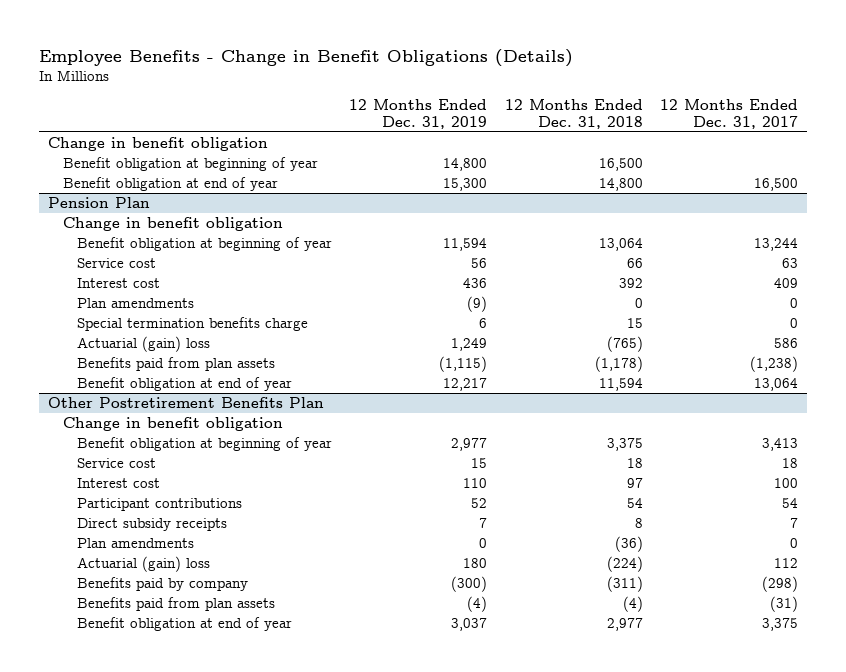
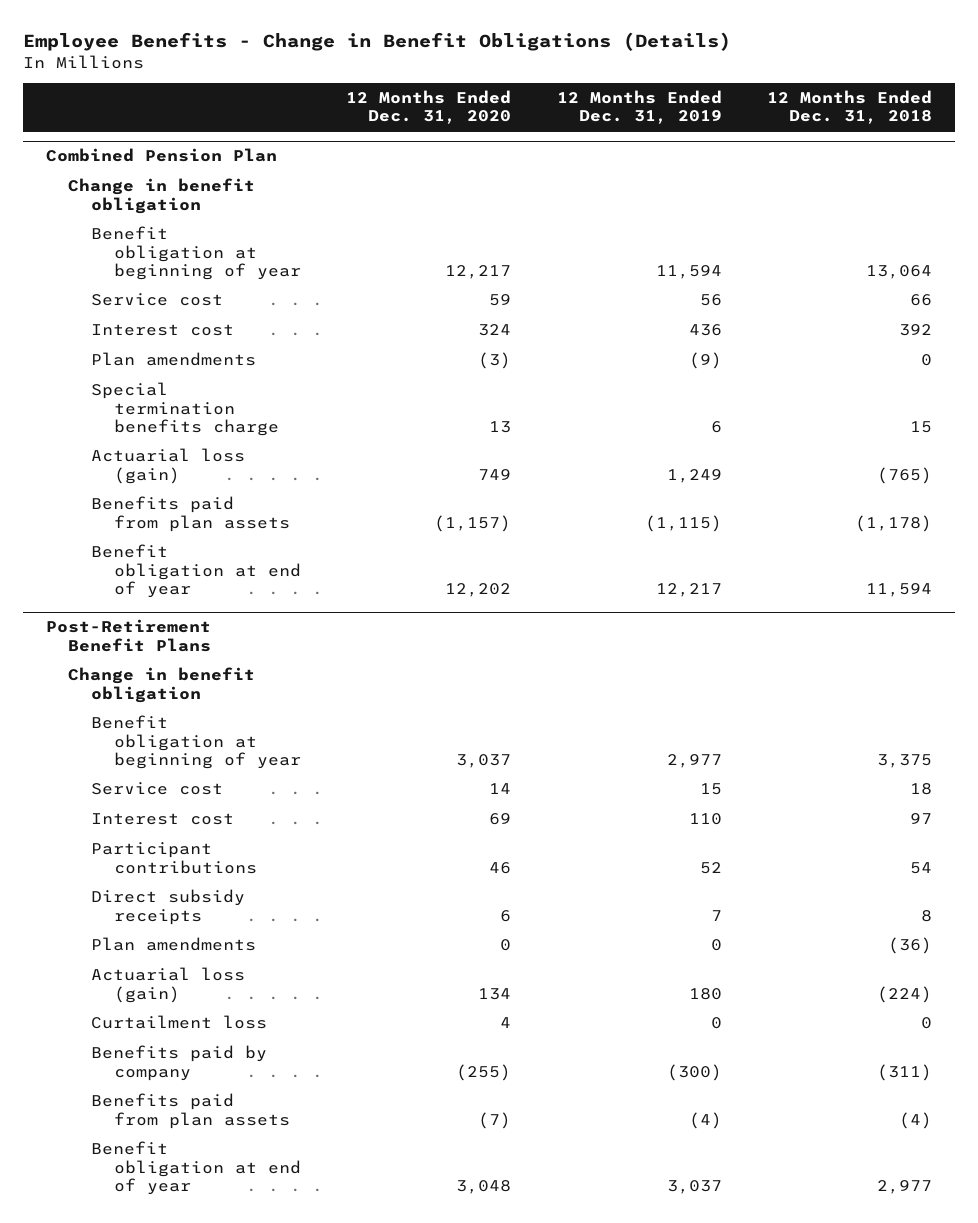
- | 12 Months Ended Dec. 31, 2019 | 12 Months Ended Dec. 31, 2018 | 12 Months Ended Dec. 31, 2017
+ | 12 Months Ended Dec. 31, 2020 | 12 Months Ended Dec. 31, 2019 | 12 Months Ended Dec. 31, 2018
- Change in benefit obligation
- Benefit obligation at beginning of year | 14,800 | 16,500 |
- Benefit obligation at end of year | 15,300 | 14,800 | 16,500
- Pension Plan
+ Combined Pension Plan
- Actuarial (gain) loss | 1,249 | (765) | 586
+ Actuarial loss (gain) | 749 | 1,249 | (765)
- Other Postretirement Benefits Plan
+ Post-Retirement Benefit Plans
- Actuarial (gain) loss | 180 | (224) | 112
+ Actuarial loss (gain) | 134 | 180 | (224)
+ Curtailment loss | 4 | 0 | 0

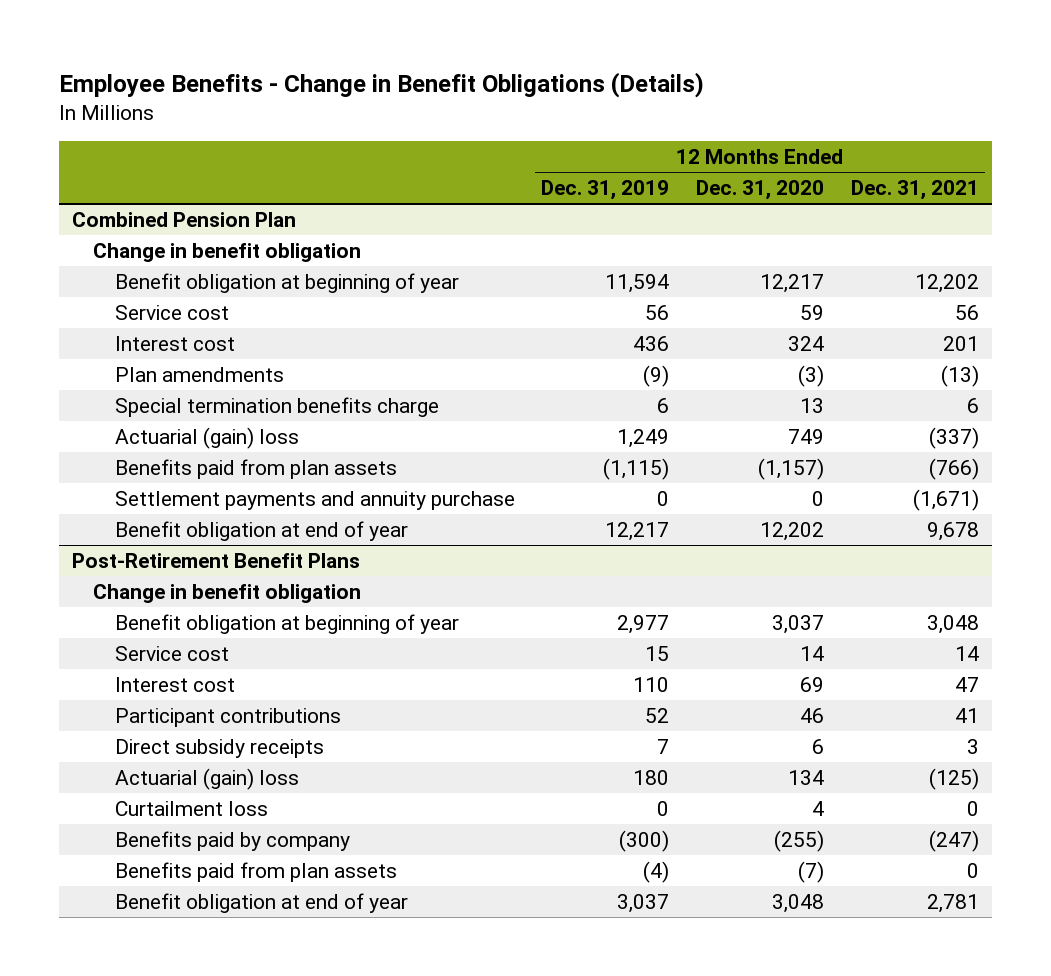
- | 12 Months Ended Dec. 31, 2020 | 12 Months Ended Dec. 31, 2019 | 12 Months Ended Dec. 31, 2018
+ | 12 Months Ended Dec. 31, 2019 | 12 Months Ended Dec. 31, 2020 | 12 Months Ended Dec. 31, 2021
@ Combined Pension Plan
- Actuarial loss (gain) | 749 | 1,249 | (765)
+ Actuarial (gain) loss | 1,249 | 749 | (337)
+ Settlement payments and annuity purchase | 0 | 0 | (1,671)
@ Post-Retirement Benefit Plans
- Plan amendments | 0 | 0 | (36)
- Actuarial loss (gain) | 134 | 180 | (224)
+ Actuarial (gain) loss | 180 | 134 | (125)

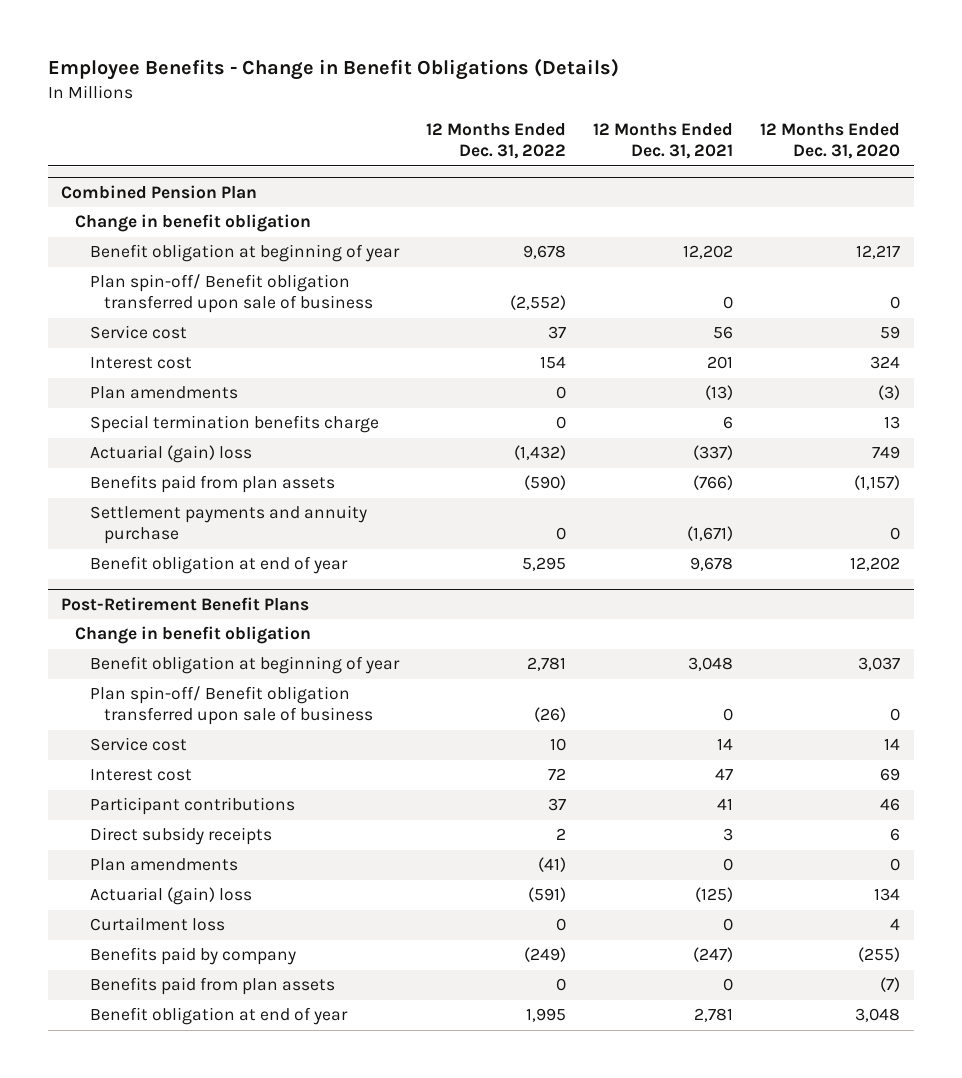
- | 12 Months Ended Dec. 31, 2019 | 12 Months Ended Dec. 31, 2020 | 12 Months Ended Dec. 31, 2021
+ | 12 Months Ended Dec. 31, 2022 | 12 Months Ended Dec. 31, 2021 | 12 Months Ended Dec. 31, 2020
@ Combined Pension Plan
+ Plan spin-off/ Benefit obligation transferred upon sale of business | (2,552) | 0 | 0
@ Post-Retirement Benefit Plans
+ Plan spin-off/ Benefit obligation transferred upon sale of business | (26) | 0 | 0
+ Plan amendments | (41) | 0 | 0

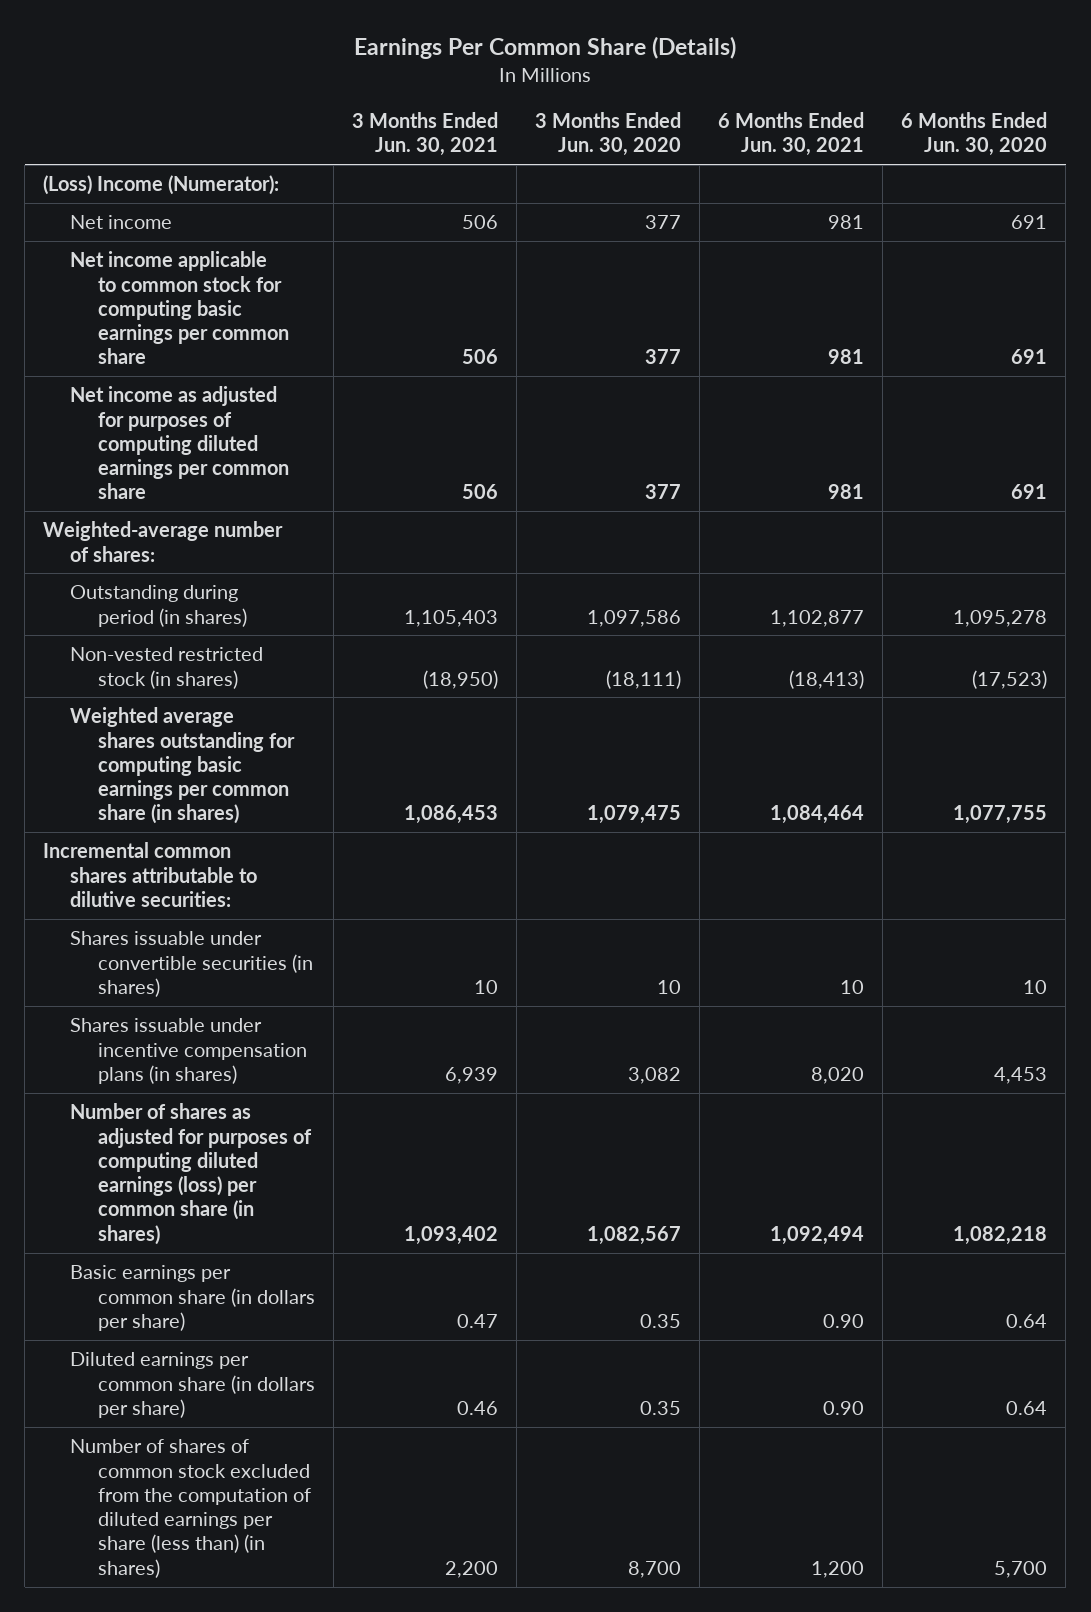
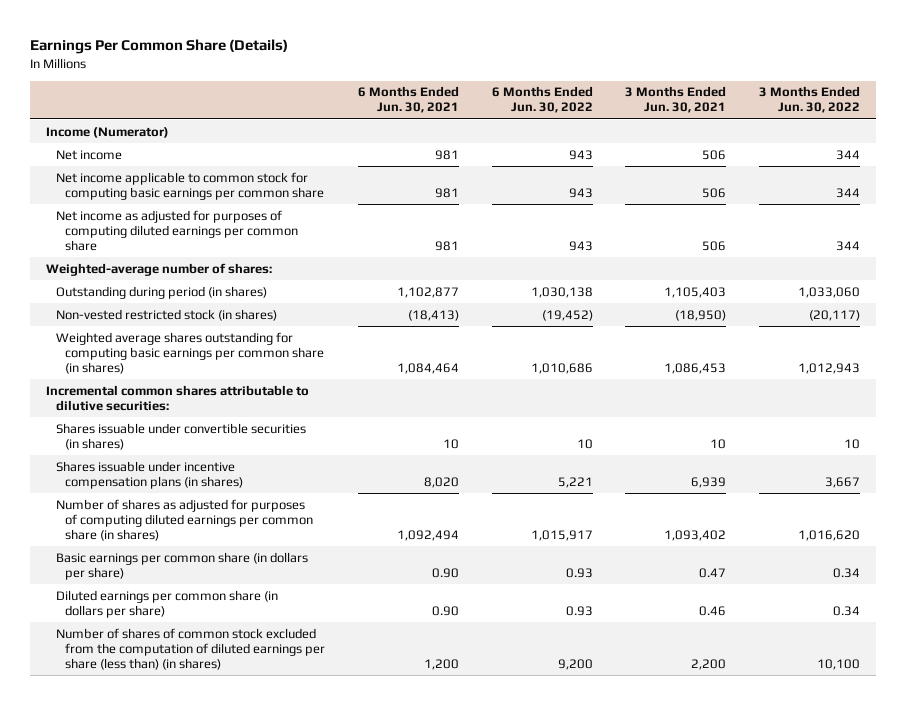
- | 3 Months Ended Jun. 30, 2021 | 3 Months Ended Jun. 30, 2020 | 6 Months Ended Jun. 30, 2021 | 6 Months Ended Jun. 30, 2020
+ | 6 Months Ended Jun. 30, 2021 | 6 Months Ended Jun. 30, 2022 | 3 Months Ended Jun. 30, 2021 | 3 Months Ended Jun. 30, 2022
- (Loss) Income (Numerator):
+ Income (Numerator)
- Number of shares as adjusted for purposes of computing diluted earnings (loss) per common share (in shares) | 1,093,402 | 1,082,567 | 1,092,494 | 1,082,218
+ Number of shares as adjusted for purposes of computing diluted earnings per common share (in shares) | 1,092,494 | 1,015,917 | 1,093,402 | 1,016,620

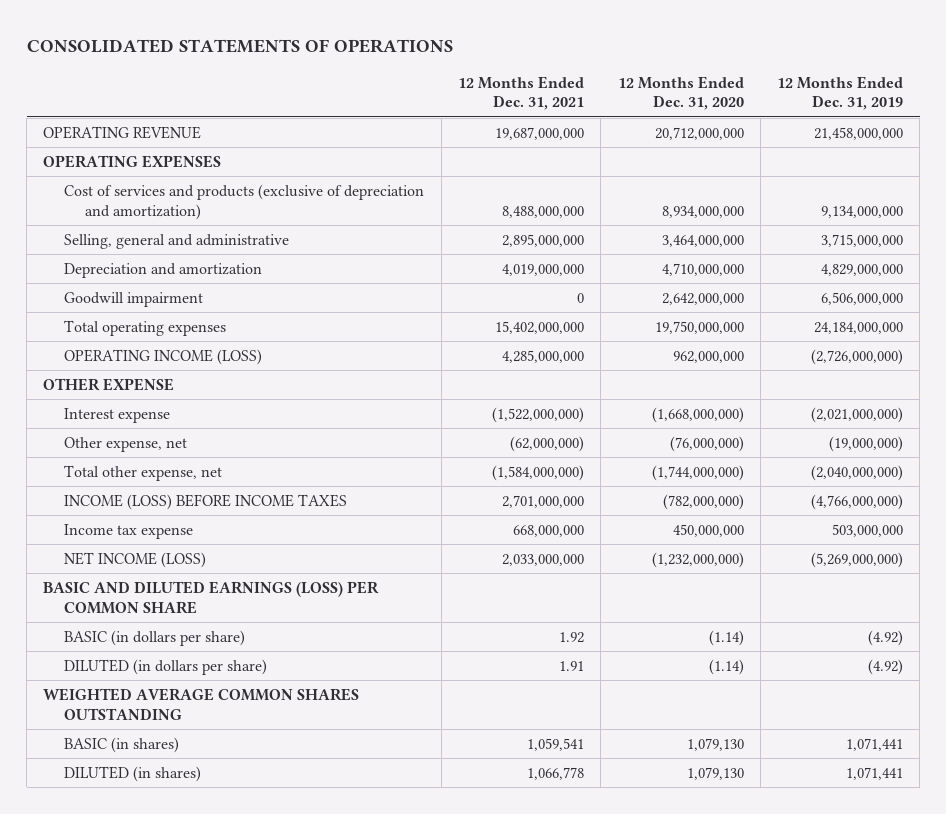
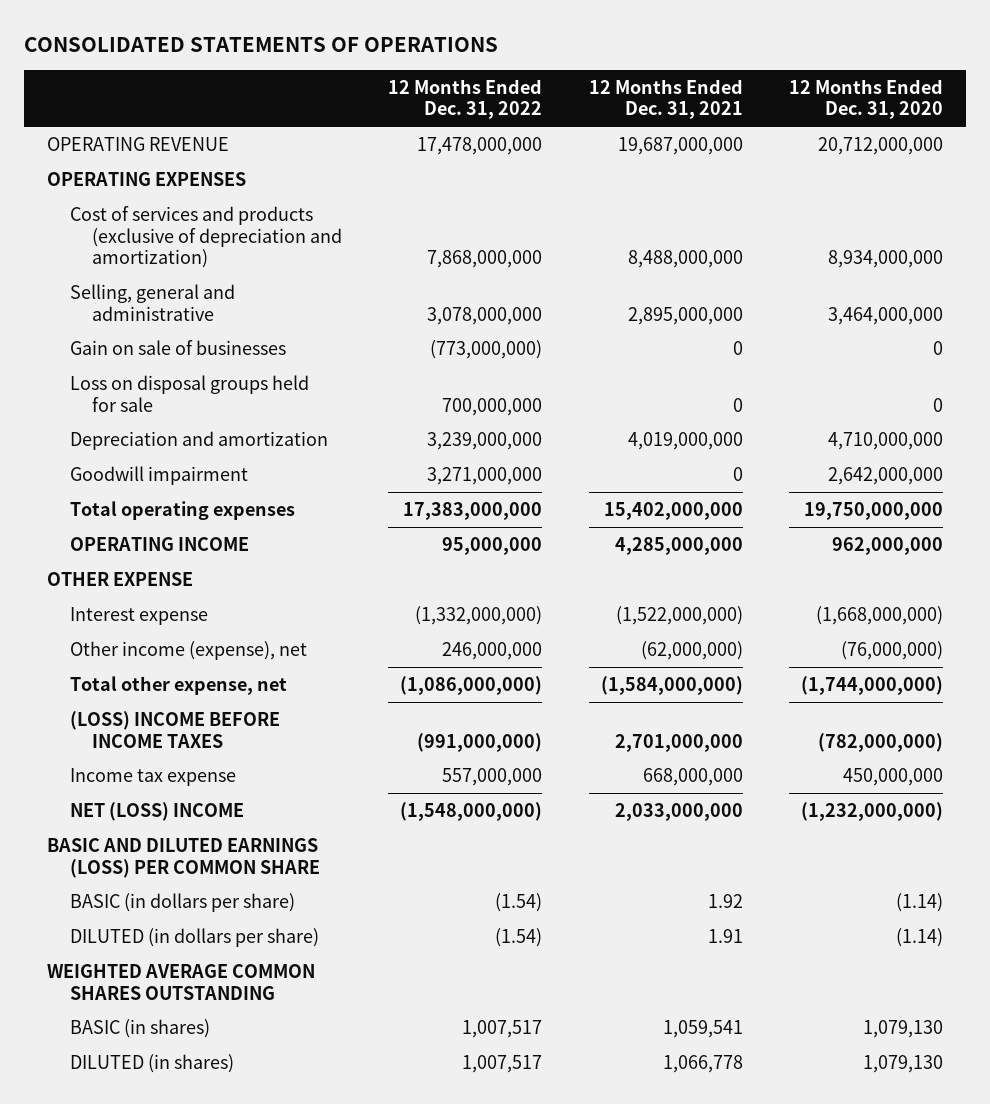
- | 12 Months Ended Dec. 31, 2021 | 12 Months Ended Dec. 31, 2020 | 12 Months Ended Dec. 31, 2019
+ | 12 Months Ended Dec. 31, 2022 | 12 Months Ended Dec. 31, 2021 | 12 Months Ended Dec. 31, 2020
+ Gain on sale of businesses | (773,000,000) | 0 | 0
+ Loss on disposal groups held for sale | 700,000,000 | 0 | 0
- OPERATING INCOME (LOSS) | 4,285,000,000 | 962,000,000 | (2,726,000,000)
+ OPERATING INCOME | 95,000,000 | 4,285,000,000 | 962,000,000
- Other expense, net | (62,000,000) | (76,000,000) | (19,000,000)
+ Other income (expense), net | 246,000,000 | (62,000,000) | (76,000,000)
- INCOME (LOSS) BEFORE INCOME TAXES | 2,701,000,000 | (782,000,000) | (4,766,000,000)
+ (LOSS) INCOME BEFORE INCOME TAXES | (991,000,000) | 2,701,000,000 | (782,000,000)
- NET INCOME (LOSS) | 2,033,000,000 | (1,232,000,000) | (5,269,000,000)
+ NET (LOSS) INCOME | (1,548,000,000) | 2,033,000,000 | (1,232,000,000)

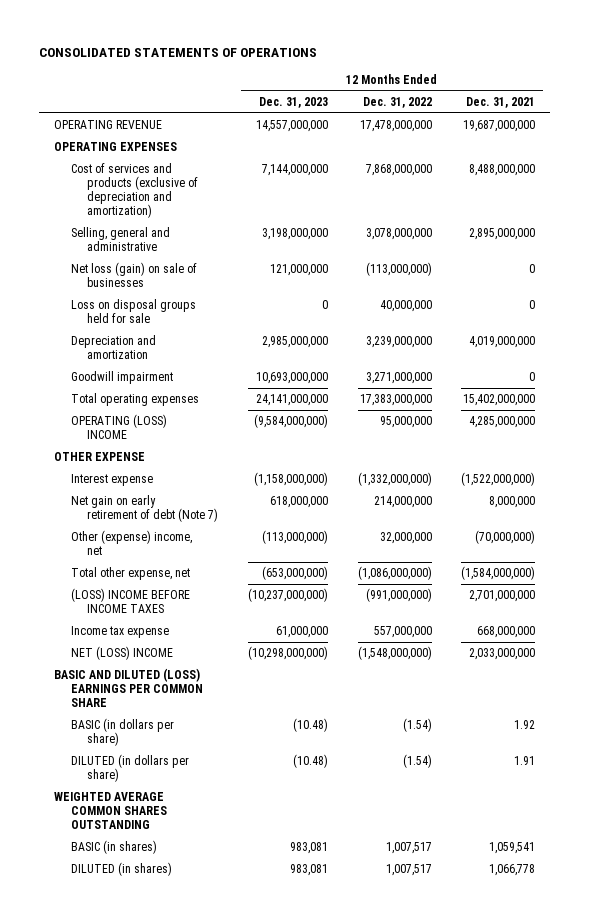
- | 12 Months Ended Dec. 31, 2022 | 12 Months Ended Dec. 31, 2021 | 12 Months Ended Dec. 31, 2020
+ | 12 Months Ended Dec. 31, 2023 | 12 Months Ended Dec. 31, 2022 | 12 Months Ended Dec. 31, 2021
- Gain on sale of businesses | (773,000,000) | 0 | 0
- Loss on disposal groups held for sale | 700,000,000 | 0 | 0
+ Net loss (gain) on sale of businesses | 121,000,000 | (113,000,000) | 0
+ Loss on disposal groups held for sale | 0 | 40,000,000 | 0
- OPERATING INCOME | 95,000,000 | 4,285,000,000 | 962,000,000
+ OPERATING (LOSS) INCOME | (9,584,000,000) | 95,000,000 | 4,285,000,000
- Other income (expense), net | 246,000,000 | (62,000,000) | (76,000,000)
+ Net gain on early retirement of debt (Note 7) | 618,000,000 | 214,000,000 | 8,000,000
+ Other (expense) income, net | (113,000,000) | 32,000,000 | (70,000,000)
- BASIC AND DILUTED EARNINGS (LOSS) PER COMMON SHARE
+ BASIC AND DILUTED (LOSS) EARNINGS PER COMMON SHARE

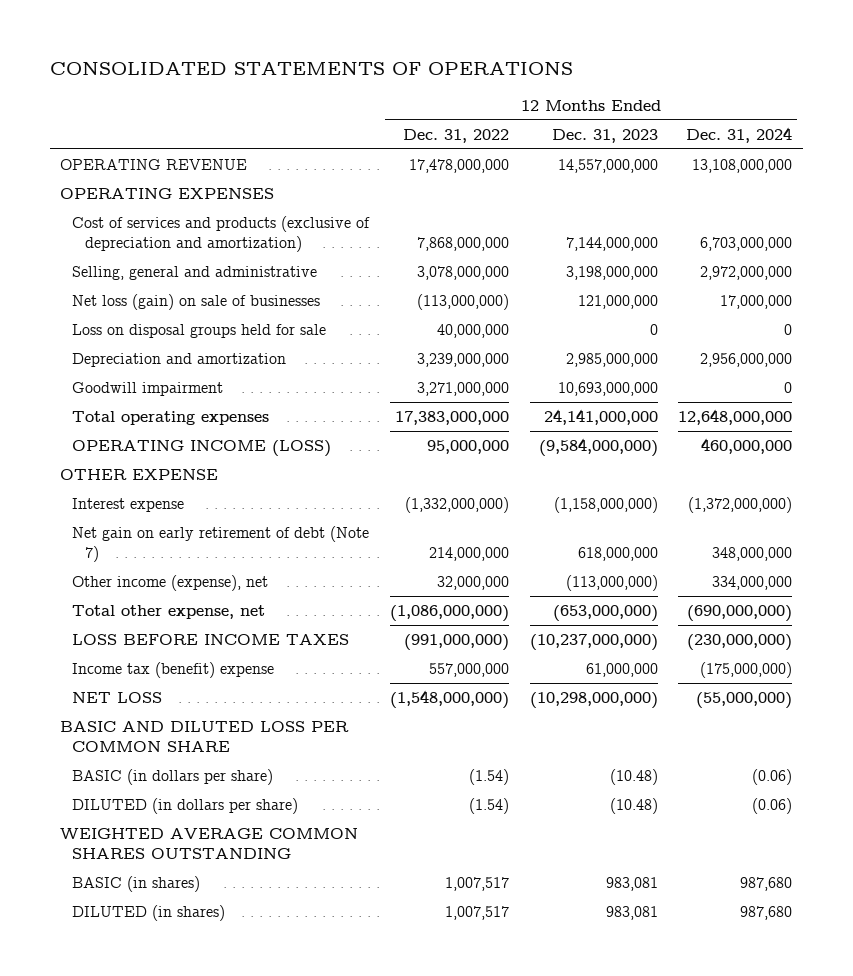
- | 12 Months Ended Dec. 31, 2023 | 12 Months Ended Dec. 31, 2022 | 12 Months Ended Dec. 31, 2021
+ | 12 Months Ended Dec. 31, 2022 | 12 Months Ended Dec. 31, 2023 | 12 Months Ended Dec. 31, 2024
- OPERATING (LOSS) INCOME | (9,584,000,000) | 95,000,000 | 4,285,000,000
+ OPERATING INCOME (LOSS) | 95,000,000 | (9,584,000,000) | 460,000,000
- Other (expense) income, net | (113,000,000) | 32,000,000 | (70,000,000)
+ Other income (expense), net | 32,000,000 | (113,000,000) | 334,000,000
- (LOSS) INCOME BEFORE INCOME TAXES | (10,237,000,000) | (991,000,000) | 2,701,000,000
- Income tax expense | 61,000,000 | 557,000,000 | 668,000,000
- NET (LOSS) INCOME | (10,298,000,000) | (1,548,000,000) | 2,033,000,000
- BASIC AND DILUTED (LOSS) EARNINGS PER COMMON SHARE
+ LOSS BEFORE INCOME TAXES | (991,000,000) | (10,237,000,000) | (230,000,000)
+ Income tax (benefit) expense | 557,000,000 | 61,000,000 | (175,000,000)
+ NET LOSS | (1,548,000,000) | (10,298,000,000) | (55,000,000)
+ BASIC AND DILUTED LOSS PER COMMON SHARE

